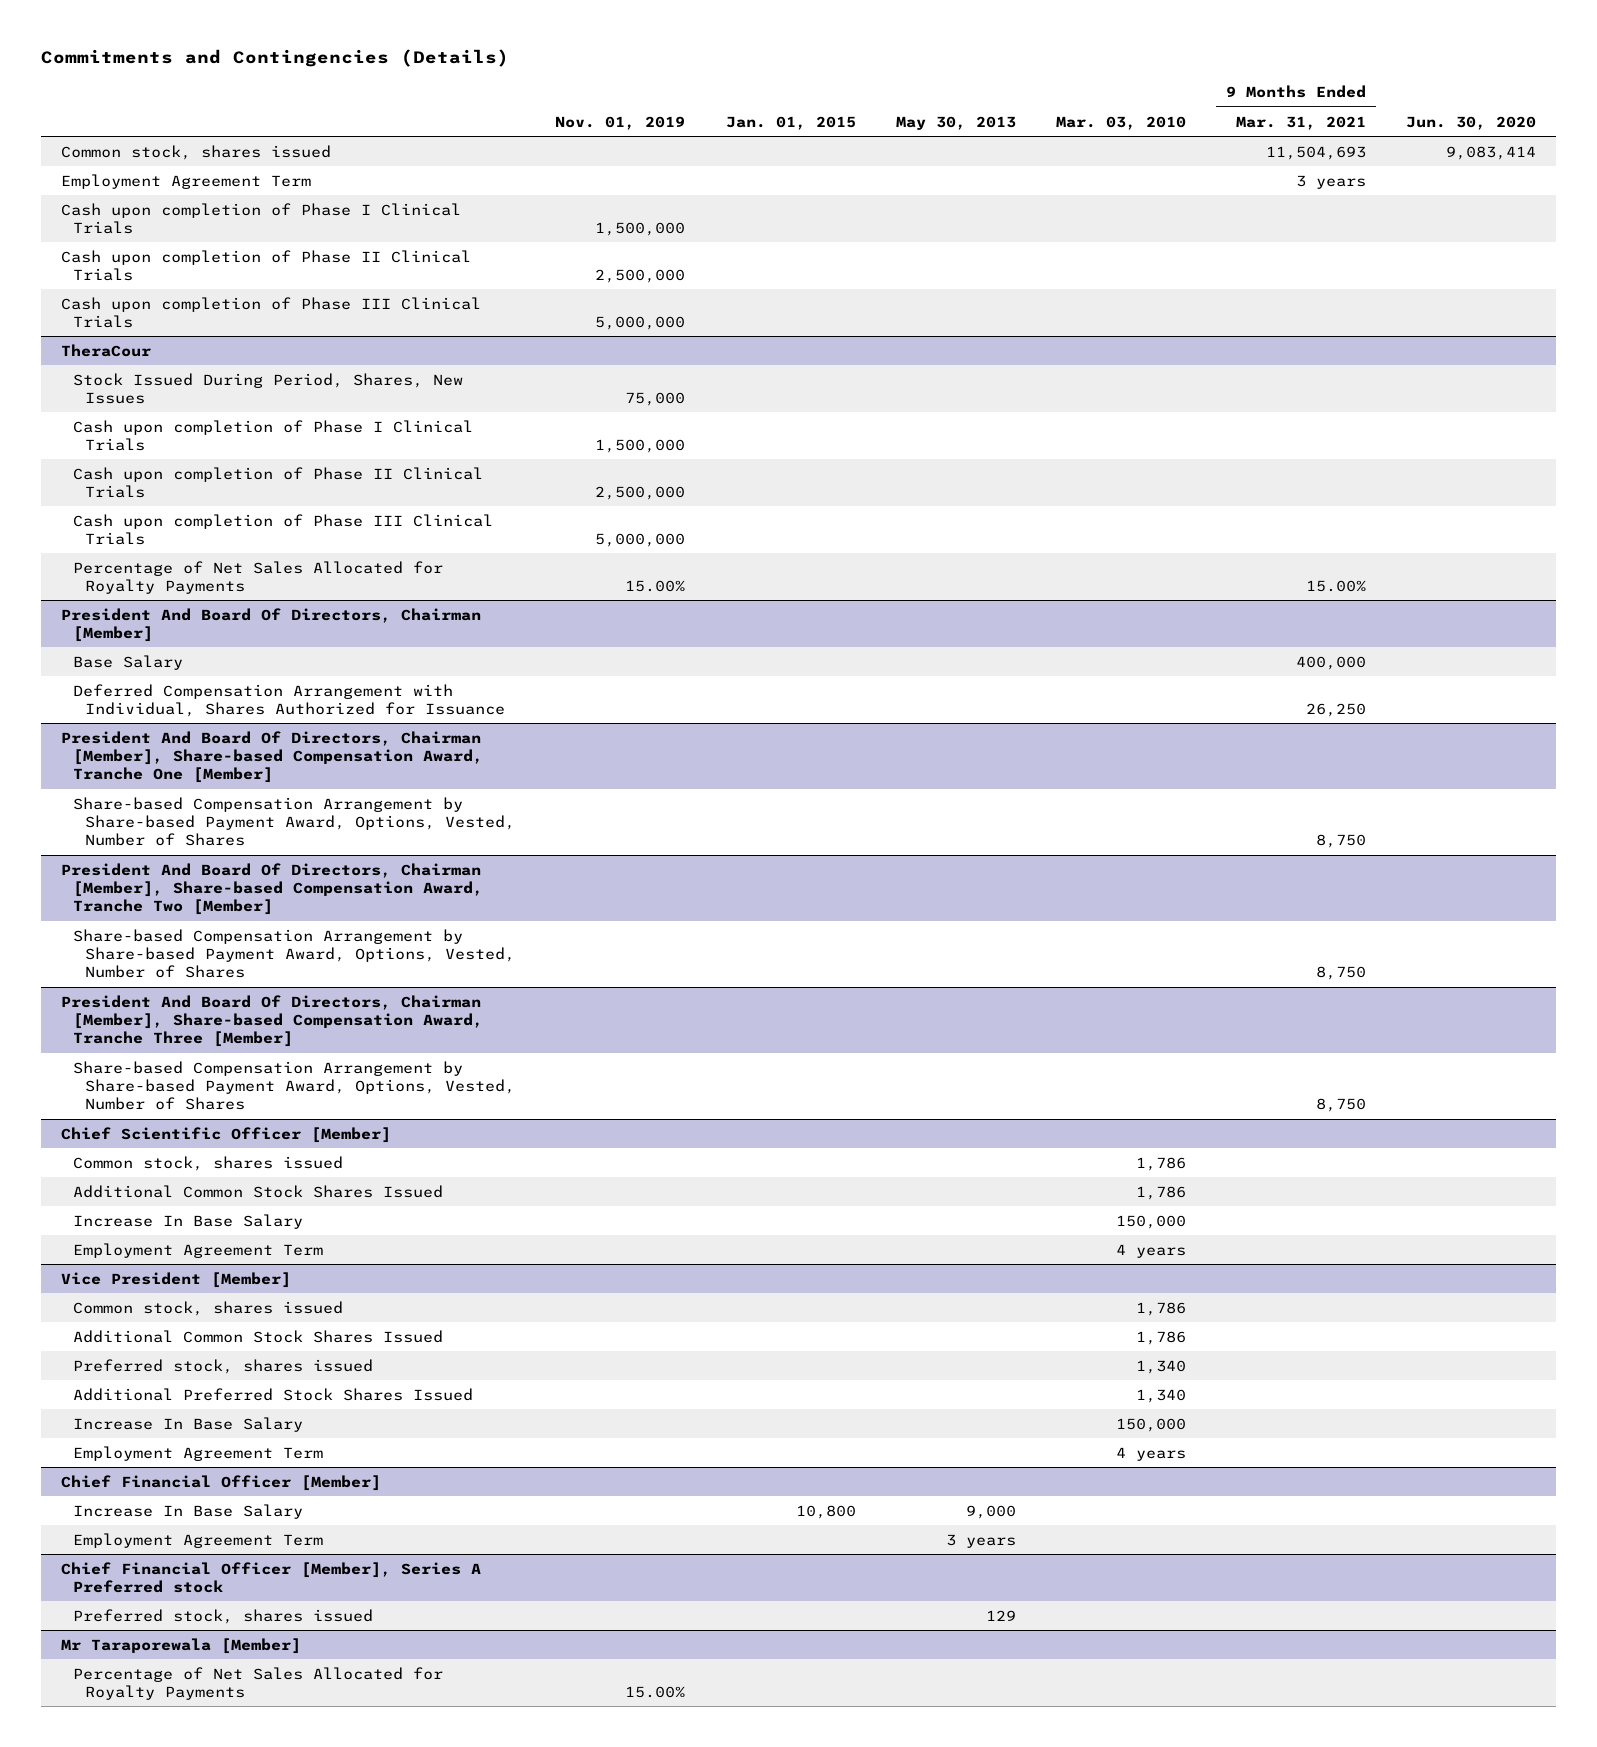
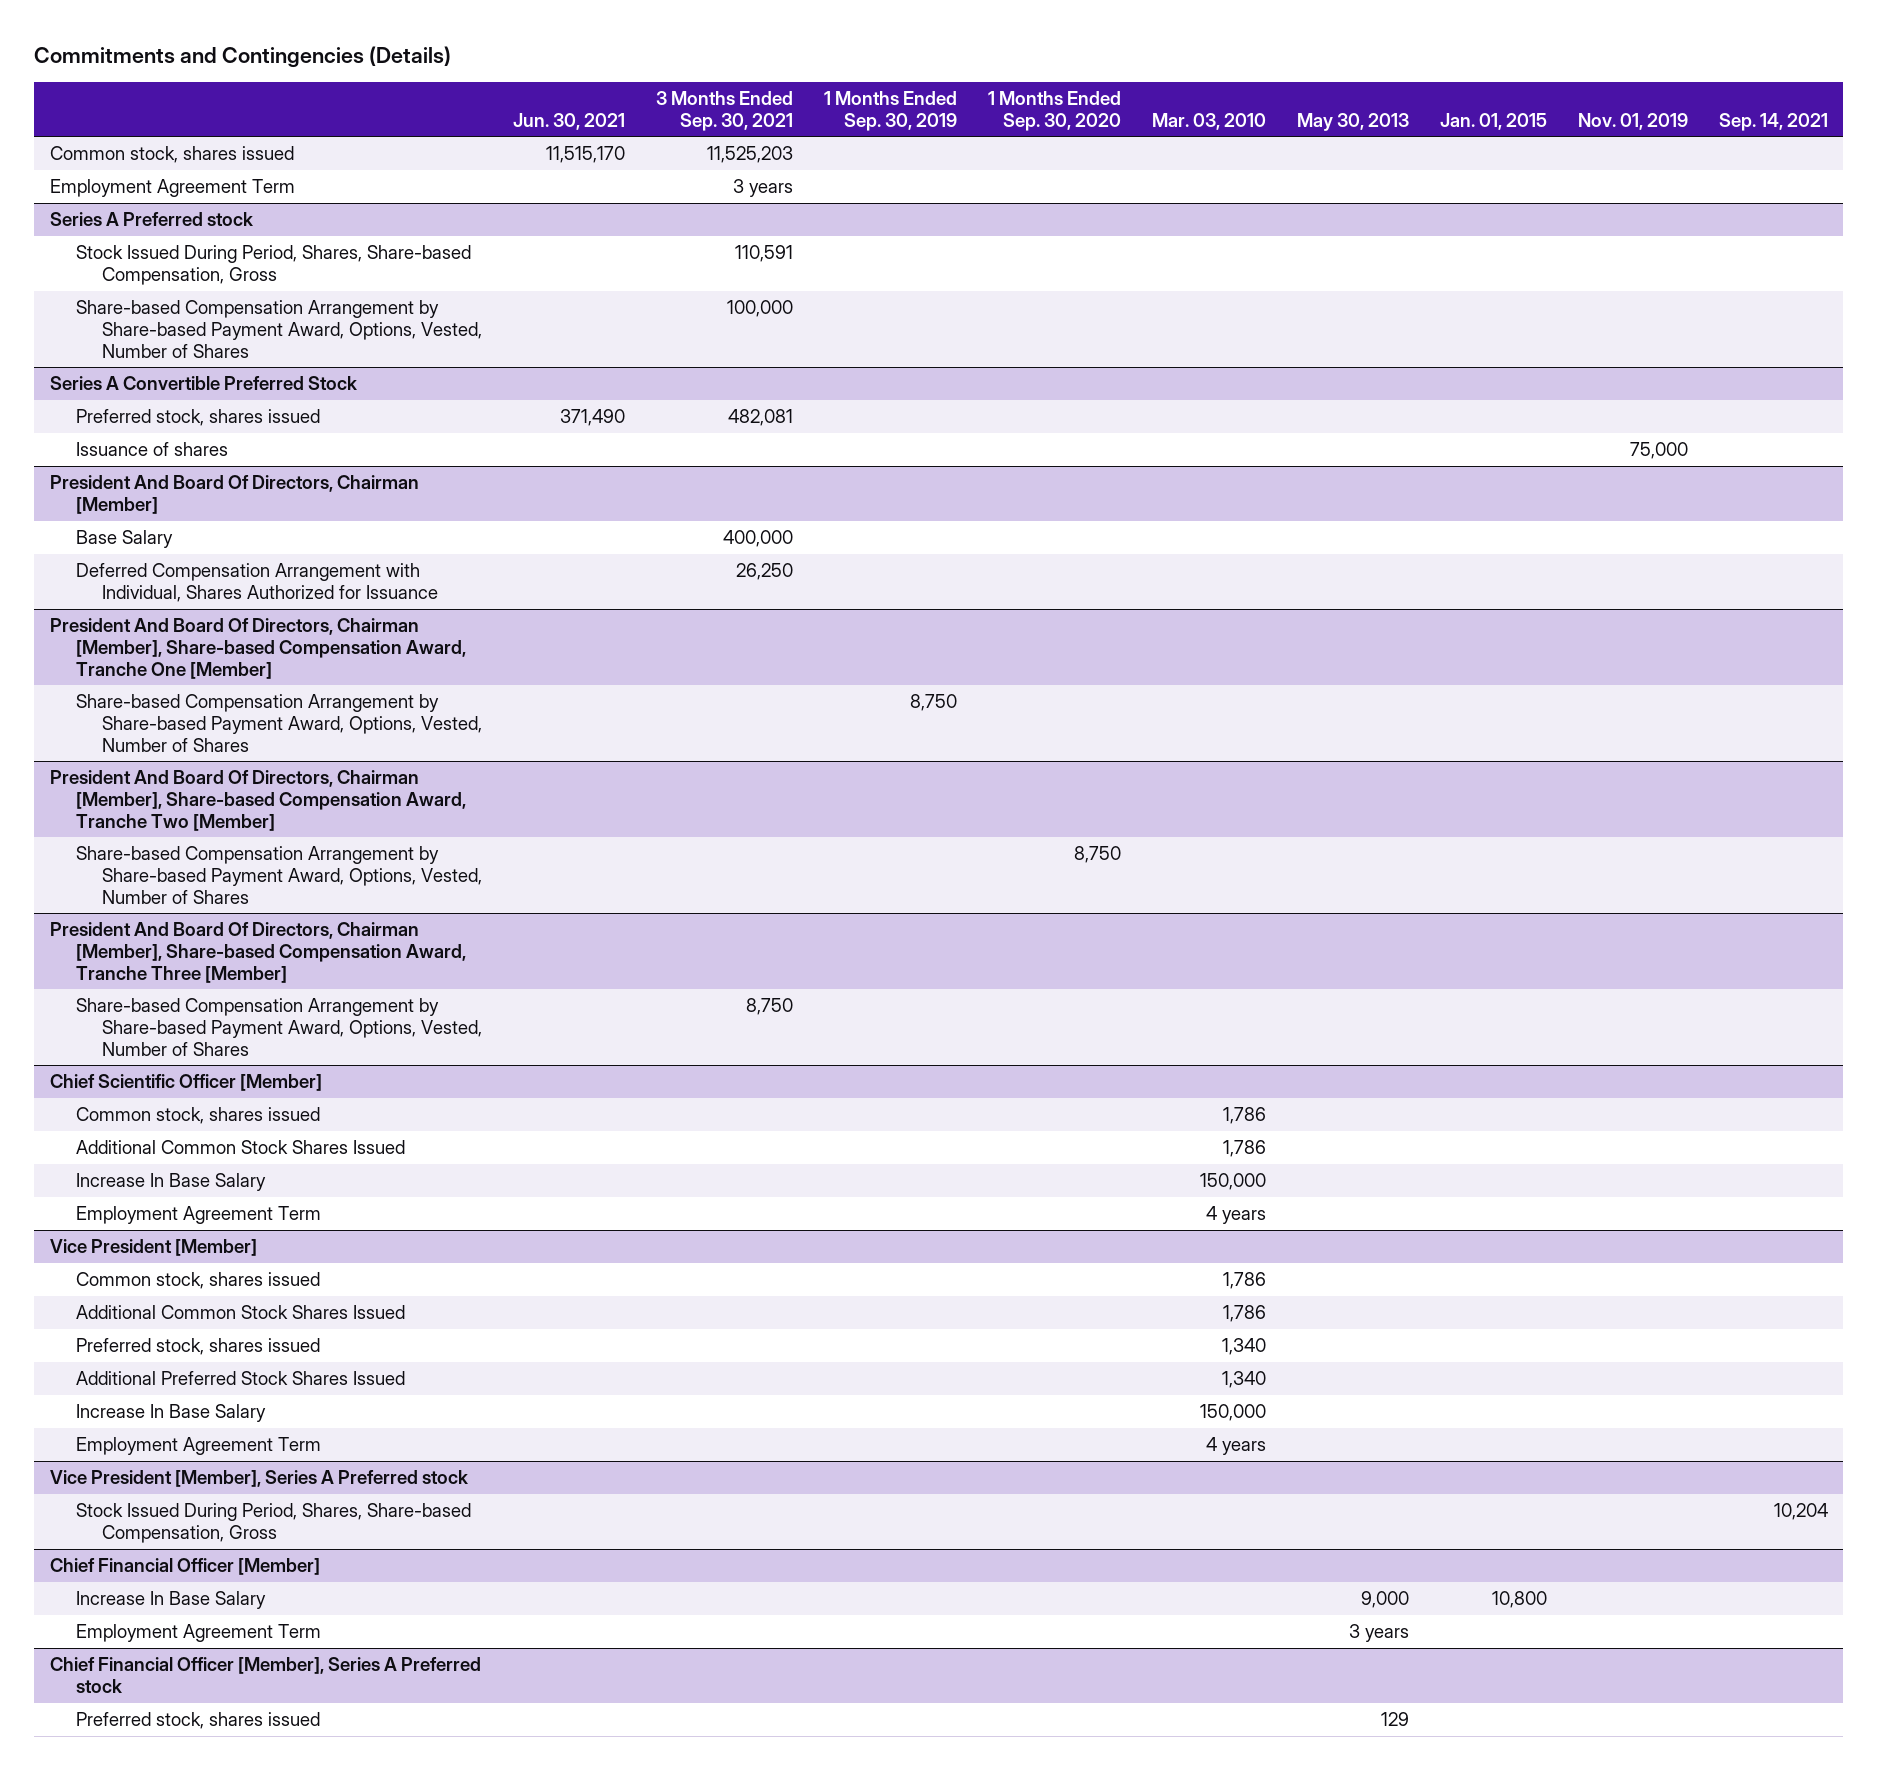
- | Nov. 01, 2019 | Jan. 01, 2015 | May 30, 2013 | Mar. 03, 2010 | 9 Months Ended Mar. 31, 2021 | Jun. 30, 2020
+ | Jun. 30, 2021 | 3 Months Ended Sep. 30, 2021 | 1 Months Ended Sep. 30, 2019 | 1 Months Ended Sep. 30, 2020 | Mar. 03, 2010 | May 30, 2013 | Jan. 01, 2015 | Nov. 01, 2019 | Sep. 14, 2021
- Cash upon completion of Phase I Clinical Trials | 1,500,000 | | | | |
- Cash upon completion of Phase II Clinical Trials | 2,500,000 | | | | |
- Cash upon completion of Phase III Clinical Trials | 5,000,000 | | | | |
- TheraCour
- Stock Issued During Period, Shares, New Issues | 75,000 | | | | |
- Cash upon completion of Phase I Clinical Trials | 1,500,000 | | | | |
- Cash upon completion of Phase II Clinical Trials | 2,500,000 | | | | |
- Cash upon completion of Phase III Clinical Trials | 5,000,000 | | | | |
- Percentage of Net Sales Allocated for Royalty Payments | 15.00% | | | | 15.00% |
+ Series A Preferred stock
+ Stock Issued During Period, Shares, Share-based Compensation, Gross | | 110,591 | | | | | | |
+ Share-based Compensation Arrangement by Share-based Payment Award, Options, Vested, Number of Shares | | 100,000 | | | | | | |
+ Series A Convertible Preferred Stock
+ Preferred stock, shares issued | 371,490 | 482,081 | | | | | | |
+ Issuance of shares | | | | | | | | 75,000 |
+ Vice President [Member], Series A Preferred stock
+ Stock Issued During Period, Shares, Share-based Compensation, Gross | | | | | | | | | 10,204
- Mr Taraporewala [Member]
- Percentage of Net Sales Allocated for Royalty Payments | 15.00% | | | | |

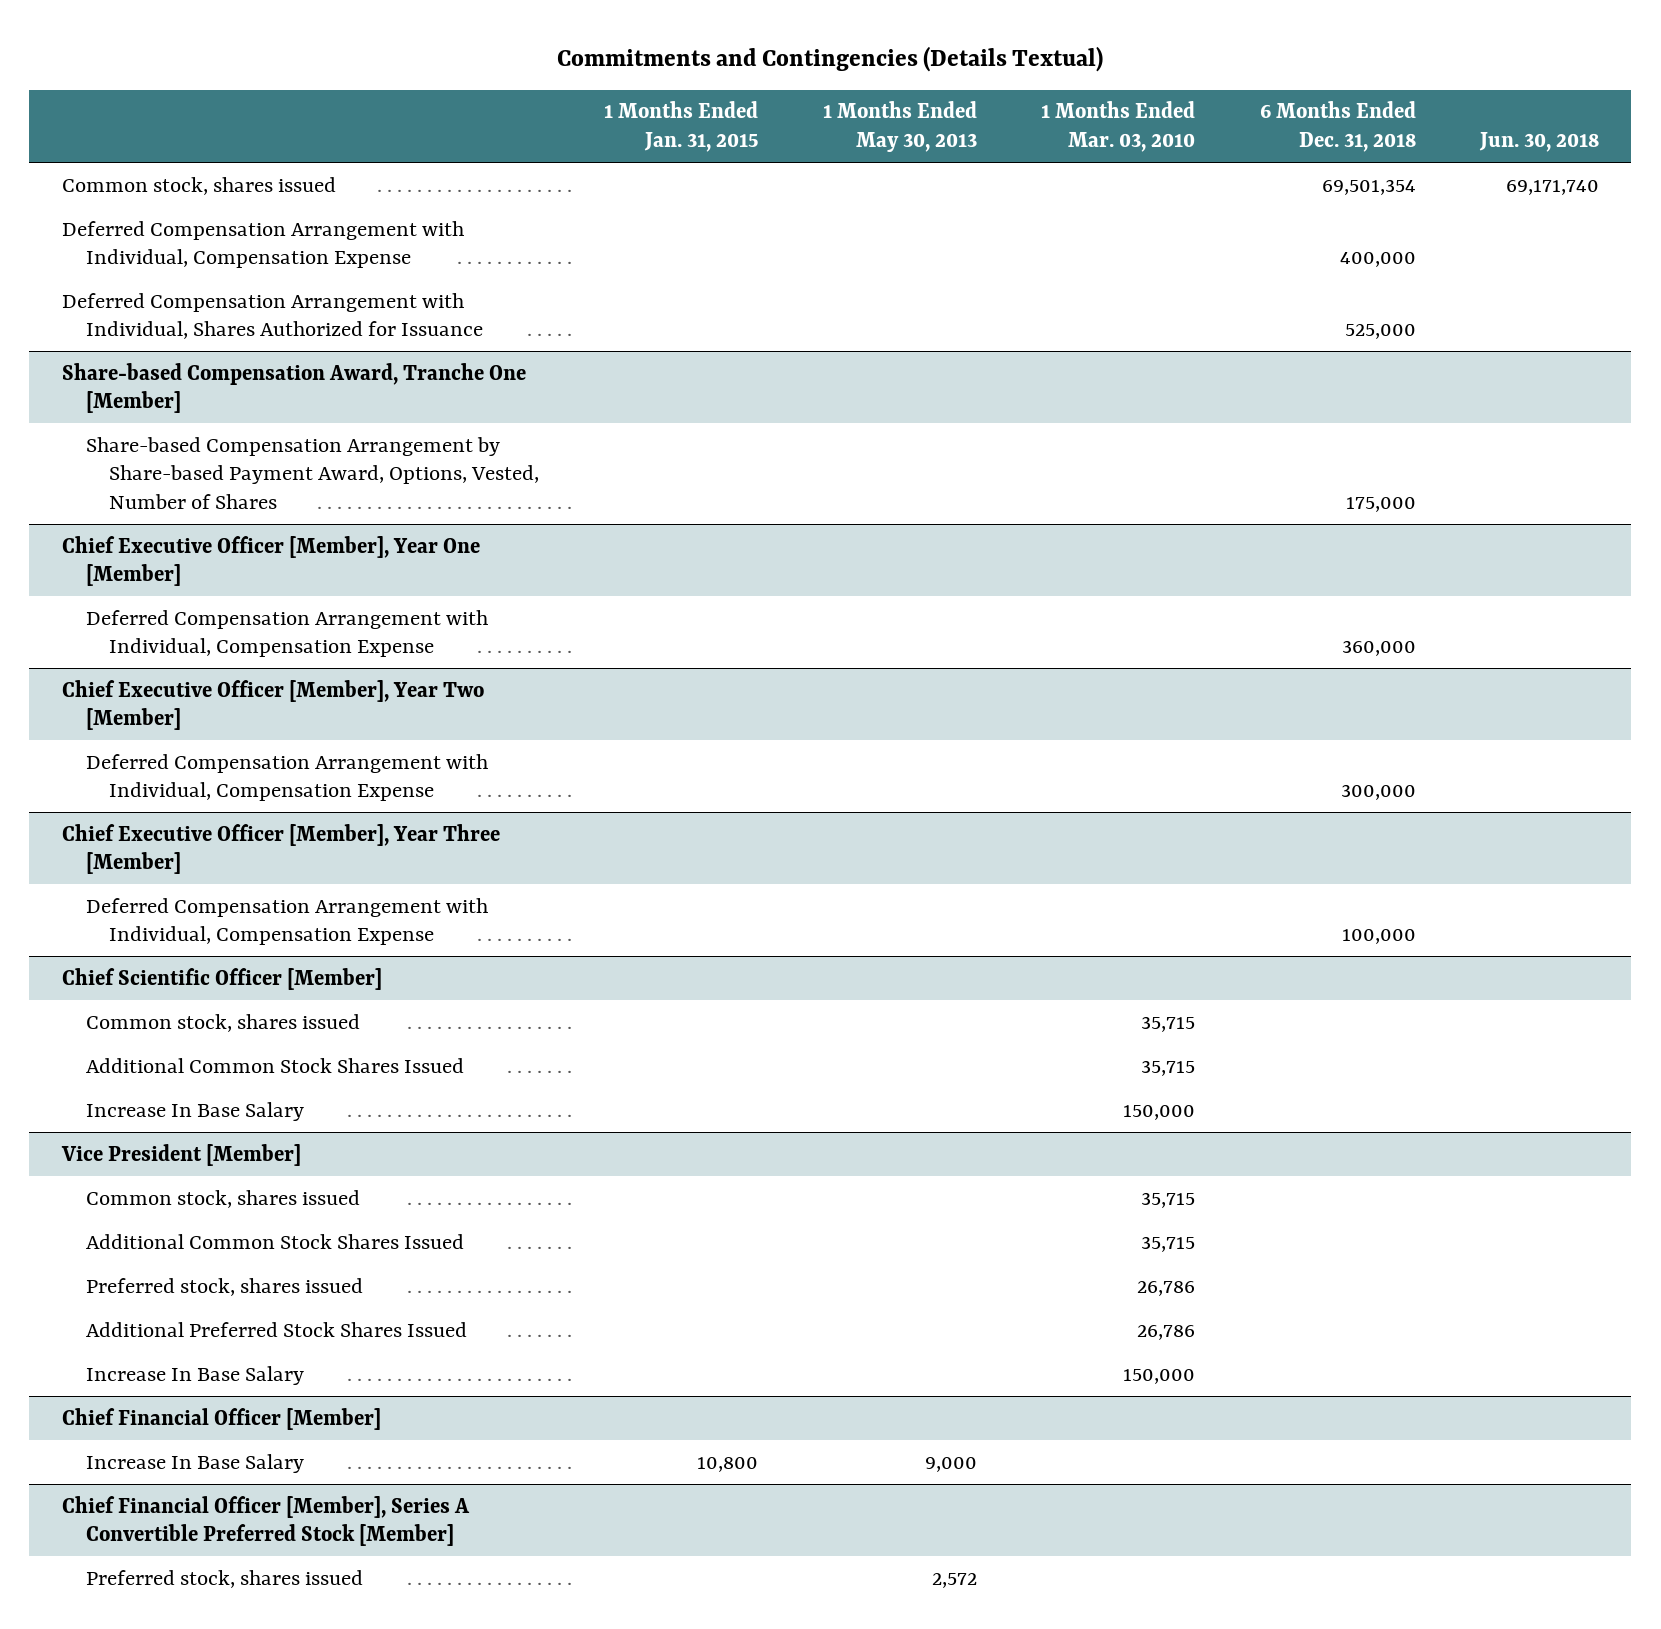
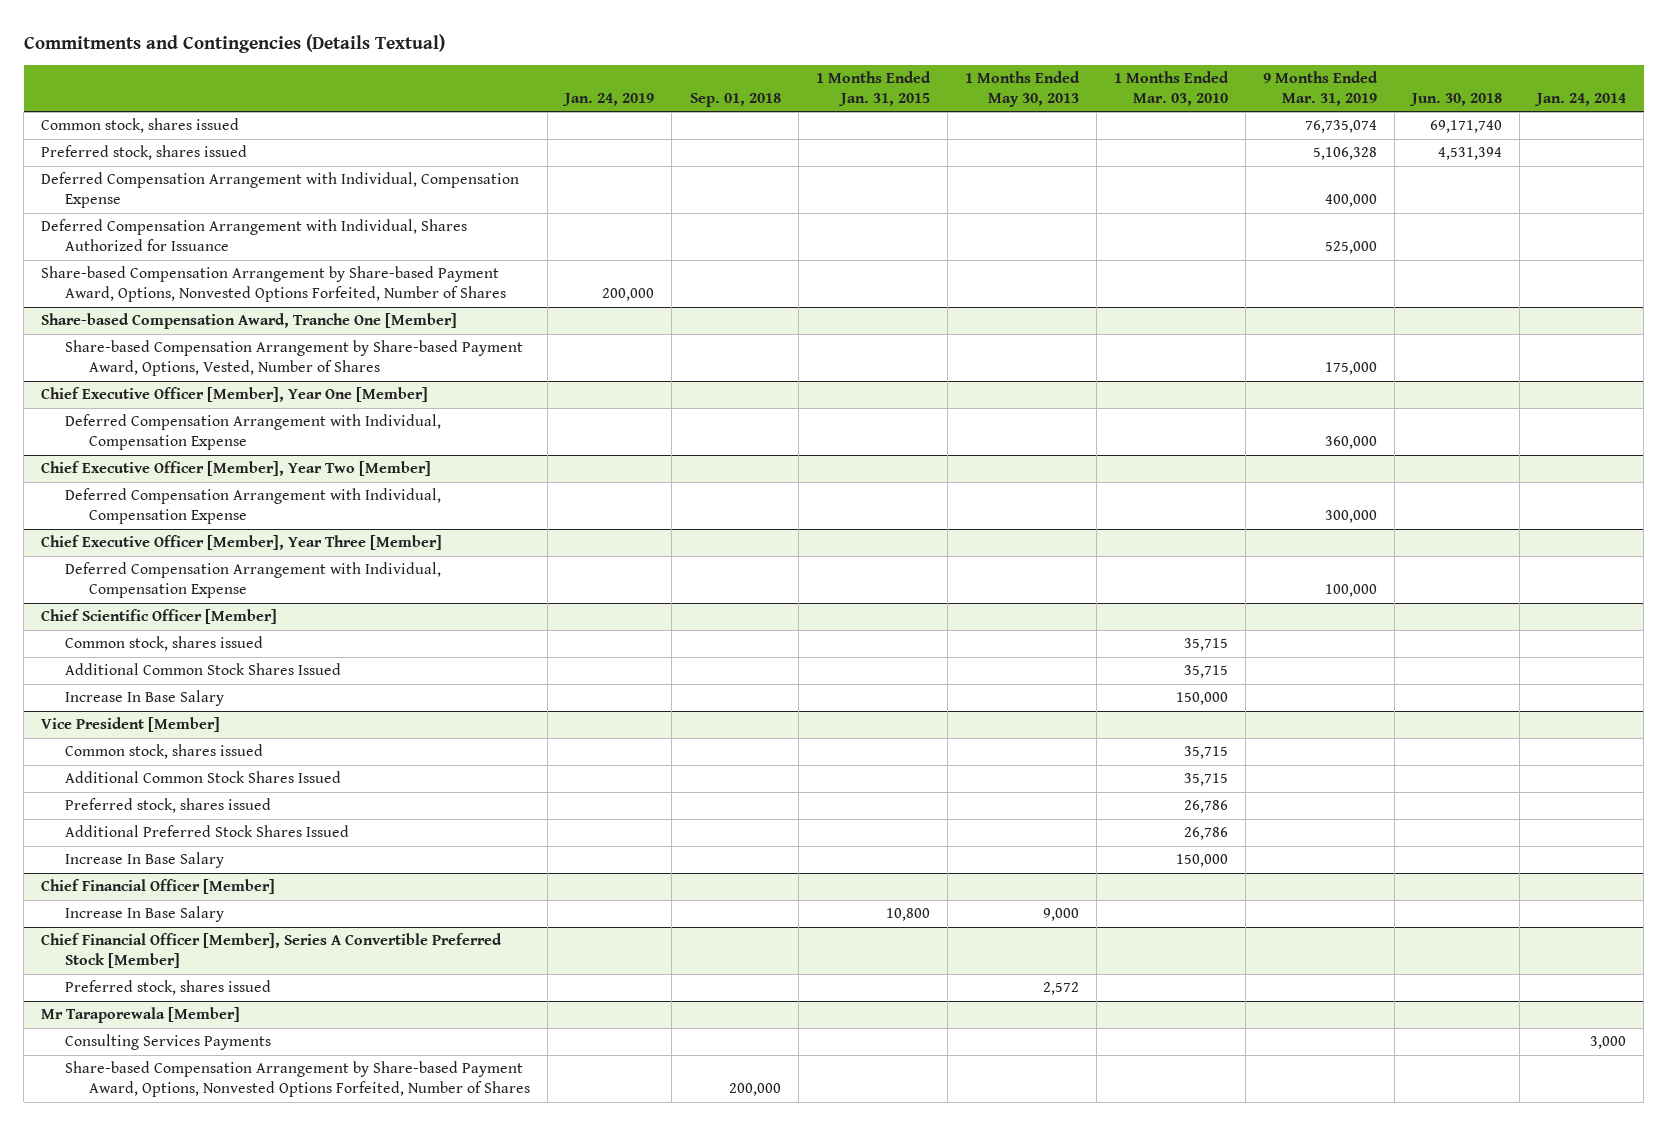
- | 1 Months Ended Jan. 31, 2015 | 1 Months Ended May 30, 2013 | 1 Months Ended Mar. 03, 2010 | 6 Months Ended Dec. 31, 2018 | Jun. 30, 2018
+ | Jan. 24, 2019 | Sep. 01, 2018 | 1 Months Ended Jan. 31, 2015 | 1 Months Ended May 30, 2013 | 1 Months Ended Mar. 03, 2010 | 9 Months Ended Mar. 31, 2019 | Jun. 30, 2018 | Jan. 24, 2014
+ Preferred stock, shares issued | | | | | | 5,106,328 | 4,531,394 |
+ Share-based Compensation Arrangement by Share-based Payment Award, Options, Nonvested Options Forfeited, Number of Shares | 200,000 | | | | | | |
+ Mr Taraporewala [Member]
+ Consulting Services Payments | | | | | | | | 3,000
+ Share-based Compensation Arrangement by Share-based Payment Award, Options, Nonvested Options Forfeited, Number of Shares | | 200,000 | | | | | |

